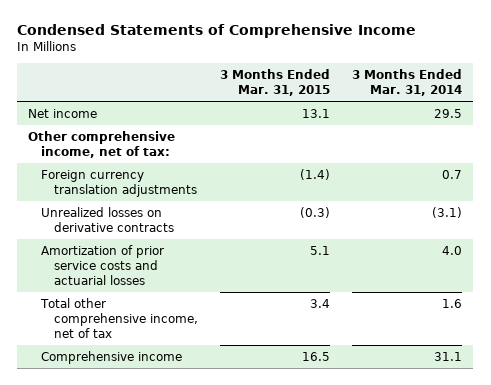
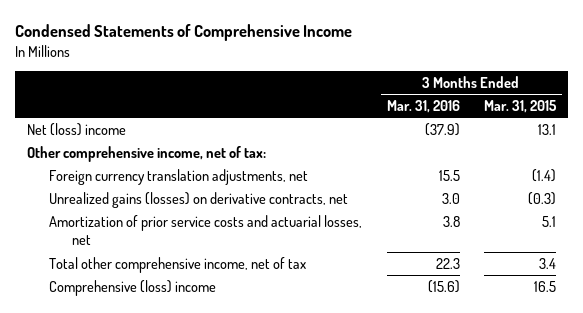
- | 3 Months Ended Mar. 31, 2015 | 3 Months Ended Mar. 31, 2014
+ | 3 Months Ended Mar. 31, 2016 | 3 Months Ended Mar. 31, 2015
- Net income | 13.1 | 29.5
+ Net (loss) income | (37.9) | 13.1
- Foreign currency translation adjustments | (1.4) | 0.7
- Unrealized losses on derivative contracts | (0.3) | (3.1)
- Amortization of prior service costs and actuarial losses | 5.1 | 4.0
+ Foreign currency translation adjustments, net | 15.5 | (1.4)
+ Unrealized gains (losses) on derivative contracts, net | 3.0 | (0.3)
+ Amortization of prior service costs and actuarial losses, net | 3.8 | 5.1
- Comprehensive income | 16.5 | 31.1
+ Comprehensive (loss) income | (15.6) | 16.5

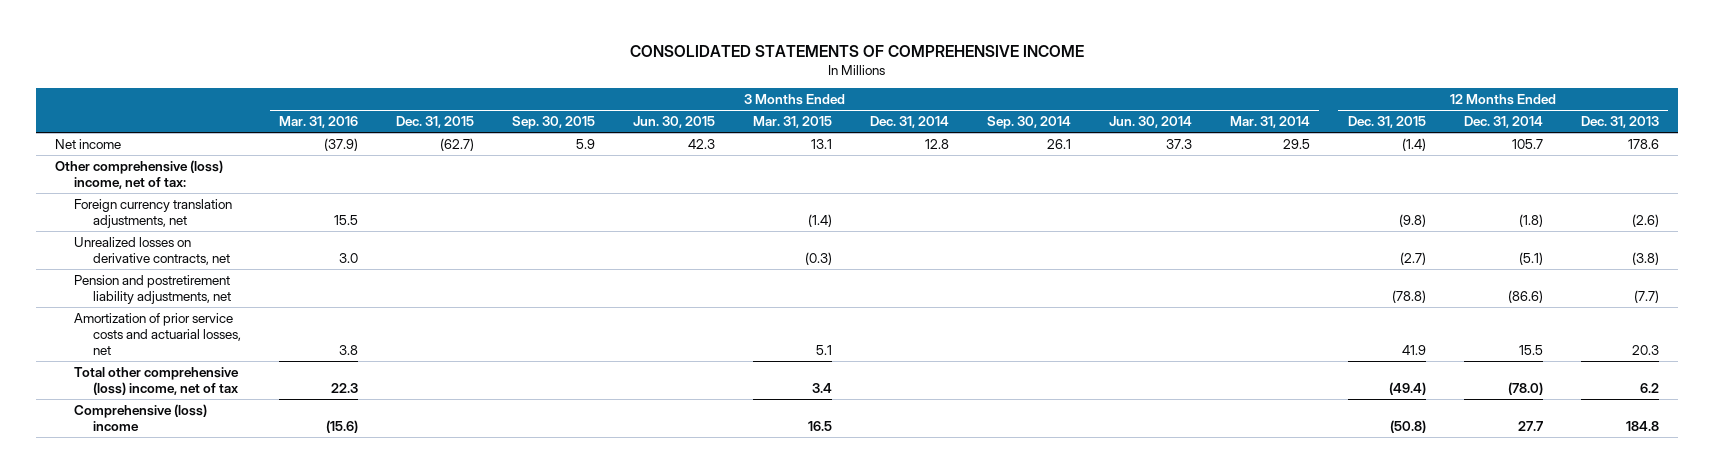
- Condensed Statements of Comprehensive Income
+ CONSOLIDATED STATEMENTS OF COMPREHENSIVE INCOME
- | 3 Months Ended Mar. 31, 2016 | 3 Months Ended Mar. 31, 2015
+ | 3 Months Ended Mar. 31, 2016 | 3 Months Ended Dec. 31, 2015 | 3 Months Ended Sep. 30, 2015 | 3 Months Ended Jun. 30, 2015 | 3 Months Ended Mar. 31, 2015 | 3 Months Ended Dec. 31, 2014 | 3 Months Ended Sep. 30, 2014 | 3 Months Ended Jun. 30, 2014 | 3 Months Ended Mar. 31, 2014 | 12 Months Ended Dec. 31, 2015 | 12 Months Ended Dec. 31, 2014 | 12 Months Ended Dec. 31, 2013
- Net (loss) income | (37.9) | 13.1
- Other comprehensive income, net of tax:
+ Net income | (37.9) | (62.7) | 5.9 | 42.3 | 13.1 | 12.8 | 26.1 | 37.3 | 29.5 | (1.4) | 105.7 | 178.6
+ Other comprehensive (loss) income, net of tax:
- Unrealized gains (losses) on derivative contracts, net | 3.0 | (0.3)
+ Unrealized losses on derivative contracts, net | 3.0 | | | | (0.3) | | | | | (2.7) | (5.1) | (3.8)
+ Pension and postretirement liability adjustments, net | | | | | | | | | | (78.8) | (86.6) | (7.7)
- Total other comprehensive income, net of tax | 22.3 | 3.4
+ Total other comprehensive (loss) income, net of tax | 22.3 | | | | 3.4 | | | | | (49.4) | (78.0) | 6.2

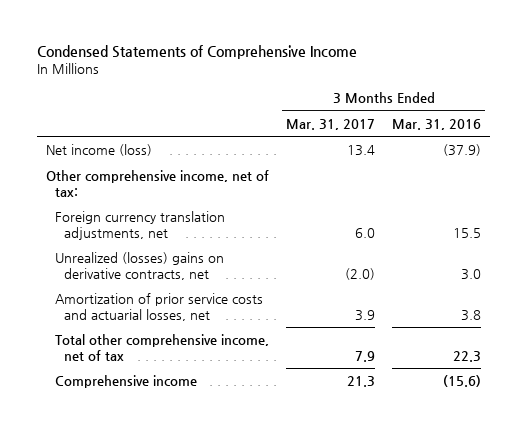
- CONSOLIDATED STATEMENTS OF COMPREHENSIVE INCOME
+ Condensed Statements of Comprehensive Income
- | 3 Months Ended Mar. 31, 2016 | 3 Months Ended Dec. 31, 2015 | 3 Months Ended Sep. 30, 2015 | 3 Months Ended Jun. 30, 2015 | 3 Months Ended Mar. 31, 2015 | 3 Months Ended Dec. 31, 2014 | 3 Months Ended Sep. 30, 2014 | 3 Months Ended Jun. 30, 2014 | 3 Months Ended Mar. 31, 2014 | 12 Months Ended Dec. 31, 2015 | 12 Months Ended Dec. 31, 2014 | 12 Months Ended Dec. 31, 2013
+ | 3 Months Ended Mar. 31, 2017 | 3 Months Ended Mar. 31, 2016
- Net income | (37.9) | (62.7) | 5.9 | 42.3 | 13.1 | 12.8 | 26.1 | 37.3 | 29.5 | (1.4) | 105.7 | 178.6
- Other comprehensive (loss) income, net of tax:
+ Net income (loss) | 13.4 | (37.9)
+ Other comprehensive income, net of tax:
- Unrealized losses on derivative contracts, net | 3.0 | | | | (0.3) | | | | | (2.7) | (5.1) | (3.8)
- Pension and postretirement liability adjustments, net | | | | | | | | | | (78.8) | (86.6) | (7.7)
+ Unrealized (losses) gains on derivative contracts, net | (2.0) | 3.0
- Total other comprehensive (loss) income, net of tax | 22.3 | | | | 3.4 | | | | | (49.4) | (78.0) | 6.2
- Comprehensive (loss) income | (15.6) | | | | 16.5 | | | | | (50.8) | 27.7 | 184.8
+ Total other comprehensive income, net of tax | 7.9 | 22.3
+ Comprehensive income | 21.3 | (15.6)

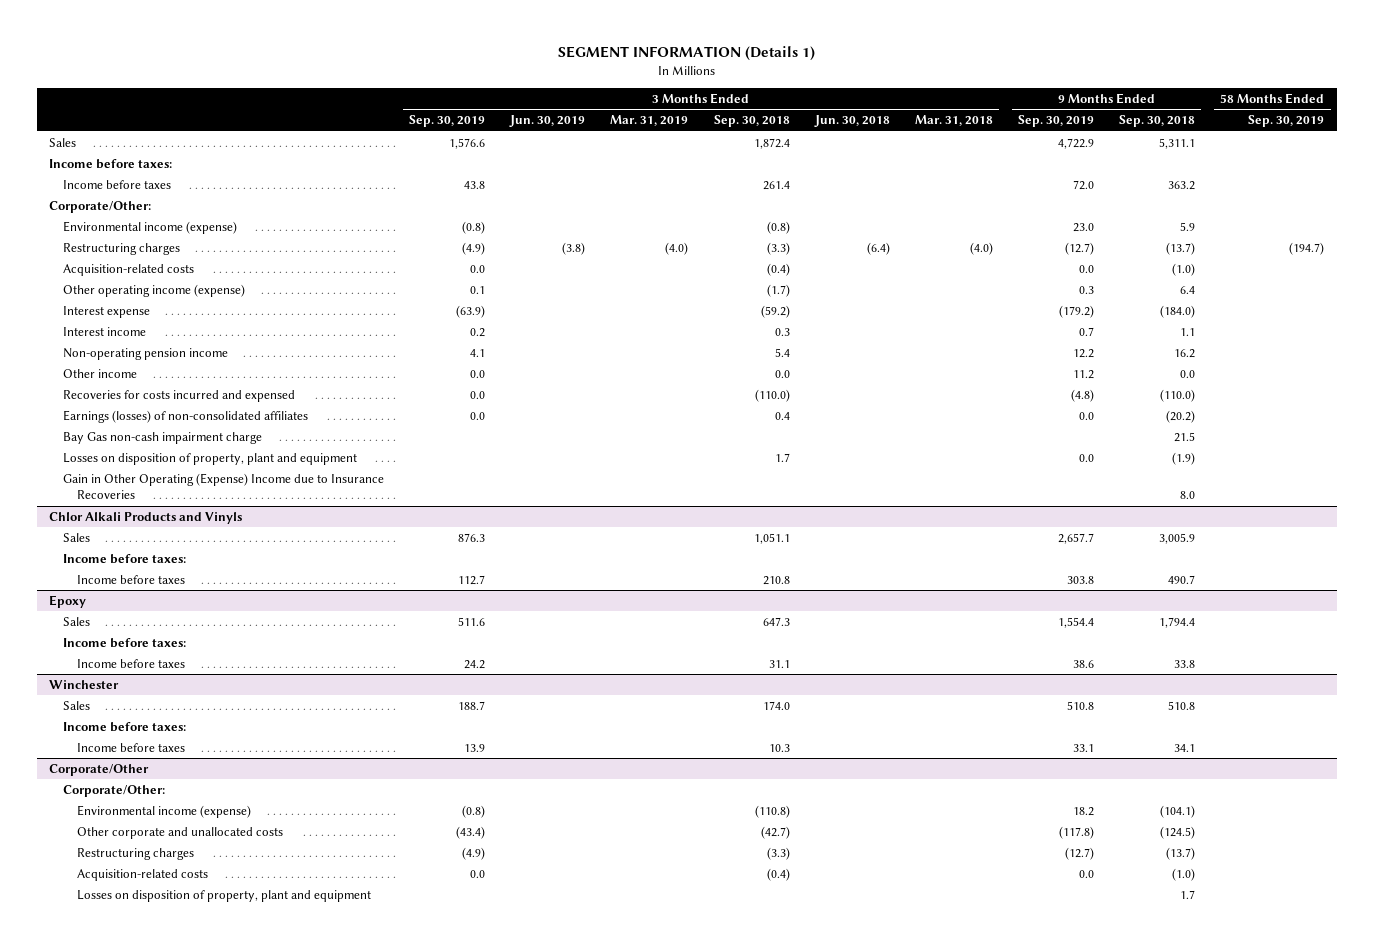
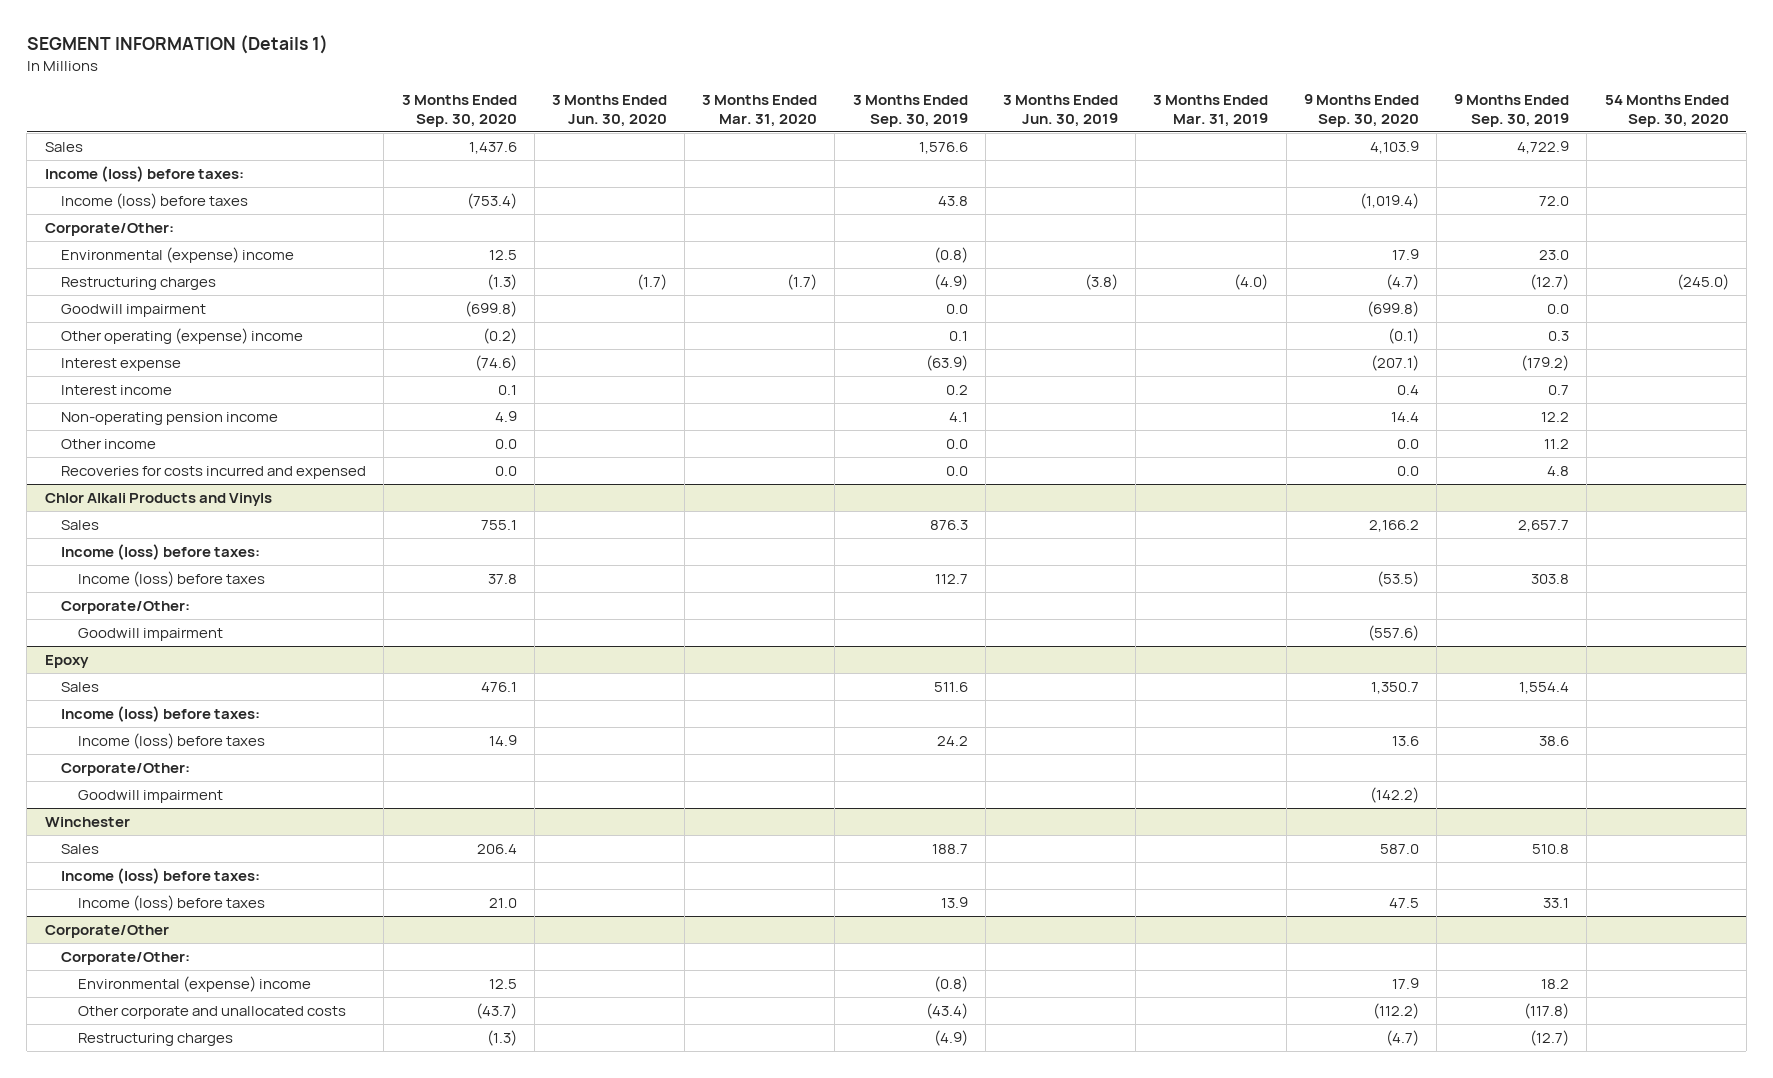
- | 3 Months Ended Sep. 30, 2019 | 3 Months Ended Jun. 30, 2019 | 3 Months Ended Mar. 31, 2019 | 3 Months Ended Sep. 30, 2018 | 3 Months Ended Jun. 30, 2018 | 3 Months Ended Mar. 31, 2018 | 9 Months Ended Sep. 30, 2019 | 9 Months Ended Sep. 30, 2018 | 58 Months Ended Sep. 30, 2019
+ | 3 Months Ended Sep. 30, 2020 | 3 Months Ended Jun. 30, 2020 | 3 Months Ended Mar. 31, 2020 | 3 Months Ended Sep. 30, 2019 | 3 Months Ended Jun. 30, 2019 | 3 Months Ended Mar. 31, 2019 | 9 Months Ended Sep. 30, 2020 | 9 Months Ended Sep. 30, 2019 | 54 Months Ended Sep. 30, 2020
- Income before taxes:
- Income before taxes | 43.8 | | | 261.4 | | | 72.0 | 363.2 |
+ Income (loss) before taxes:
+ Income (loss) before taxes | (753.4) | | | 43.8 | | | (1,019.4) | 72.0 |
- Environmental income (expense) | (0.8) | | | (0.8) | | | 23.0 | 5.9 |
+ Environmental (expense) income | 12.5 | | | (0.8) | | | 17.9 | 23.0 |
- Acquisition-related costs | 0.0 | | | (0.4) | | | 0.0 | (1.0) |
- Other operating income (expense) | 0.1 | | | (1.7) | | | 0.3 | 6.4 |
+ Goodwill impairment | (699.8) | | | 0.0 | | | (699.8) | 0.0 |
+ Other operating (expense) income | (0.2) | | | 0.1 | | | (0.1) | 0.3 |
- Recoveries for costs incurred and expensed | 0.0 | | | (110.0) | | | (4.8) | (110.0) |
- Earnings (losses) of non-consolidated affiliates | 0.0 | | | 0.4 | | | 0.0 | (20.2) |
- Bay Gas non-cash impairment charge | | | | | | | | 21.5 |
- Losses on disposition of property, plant and equipment | | | | 1.7 | | | 0.0 | (1.9) |
- Gain in Other Operating (Expense) Income due to Insurance Recoveries | | | | | | | | 8.0 |
+ Recoveries for costs incurred and expensed | 0.0 | | | 0.0 | | | 0.0 | 4.8 |
@ Chlor Alkali Products and Vinyls
- Income before taxes:
- Income before taxes | 112.7 | | | 210.8 | | | 303.8 | 490.7 |
+ Income (loss) before taxes:
+ Income (loss) before taxes | 37.8 | | | 112.7 | | | (53.5) | 303.8 |
+ Corporate/Other:
+ Goodwill impairment | | | | | | | (557.6) | |
@ Epoxy
- Income before taxes:
- Income before taxes | 24.2 | | | 31.1 | | | 38.6 | 33.8 |
+ Income (loss) before taxes:
+ Income (loss) before taxes | 14.9 | | | 24.2 | | | 13.6 | 38.6 |
+ Corporate/Other:
+ Goodwill impairment | | | | | | | (142.2) | |
@ Winchester
- Income before taxes:
- Income before taxes | 13.9 | | | 10.3 | | | 33.1 | 34.1 |
+ Income (loss) before taxes:
+ Income (loss) before taxes | 21.0 | | | 13.9 | | | 47.5 | 33.1 |
@ Corporate/Other
- Environmental income (expense) | (0.8) | | | (110.8) | | | 18.2 | (104.1) |
+ Environmental (expense) income | 12.5 | | | (0.8) | | | 17.9 | 18.2 |
- Acquisition-related costs | 0.0 | | | (0.4) | | | 0.0 | (1.0) |
- Losses on disposition of property, plant and equipment | | | | | | | | 1.7 |

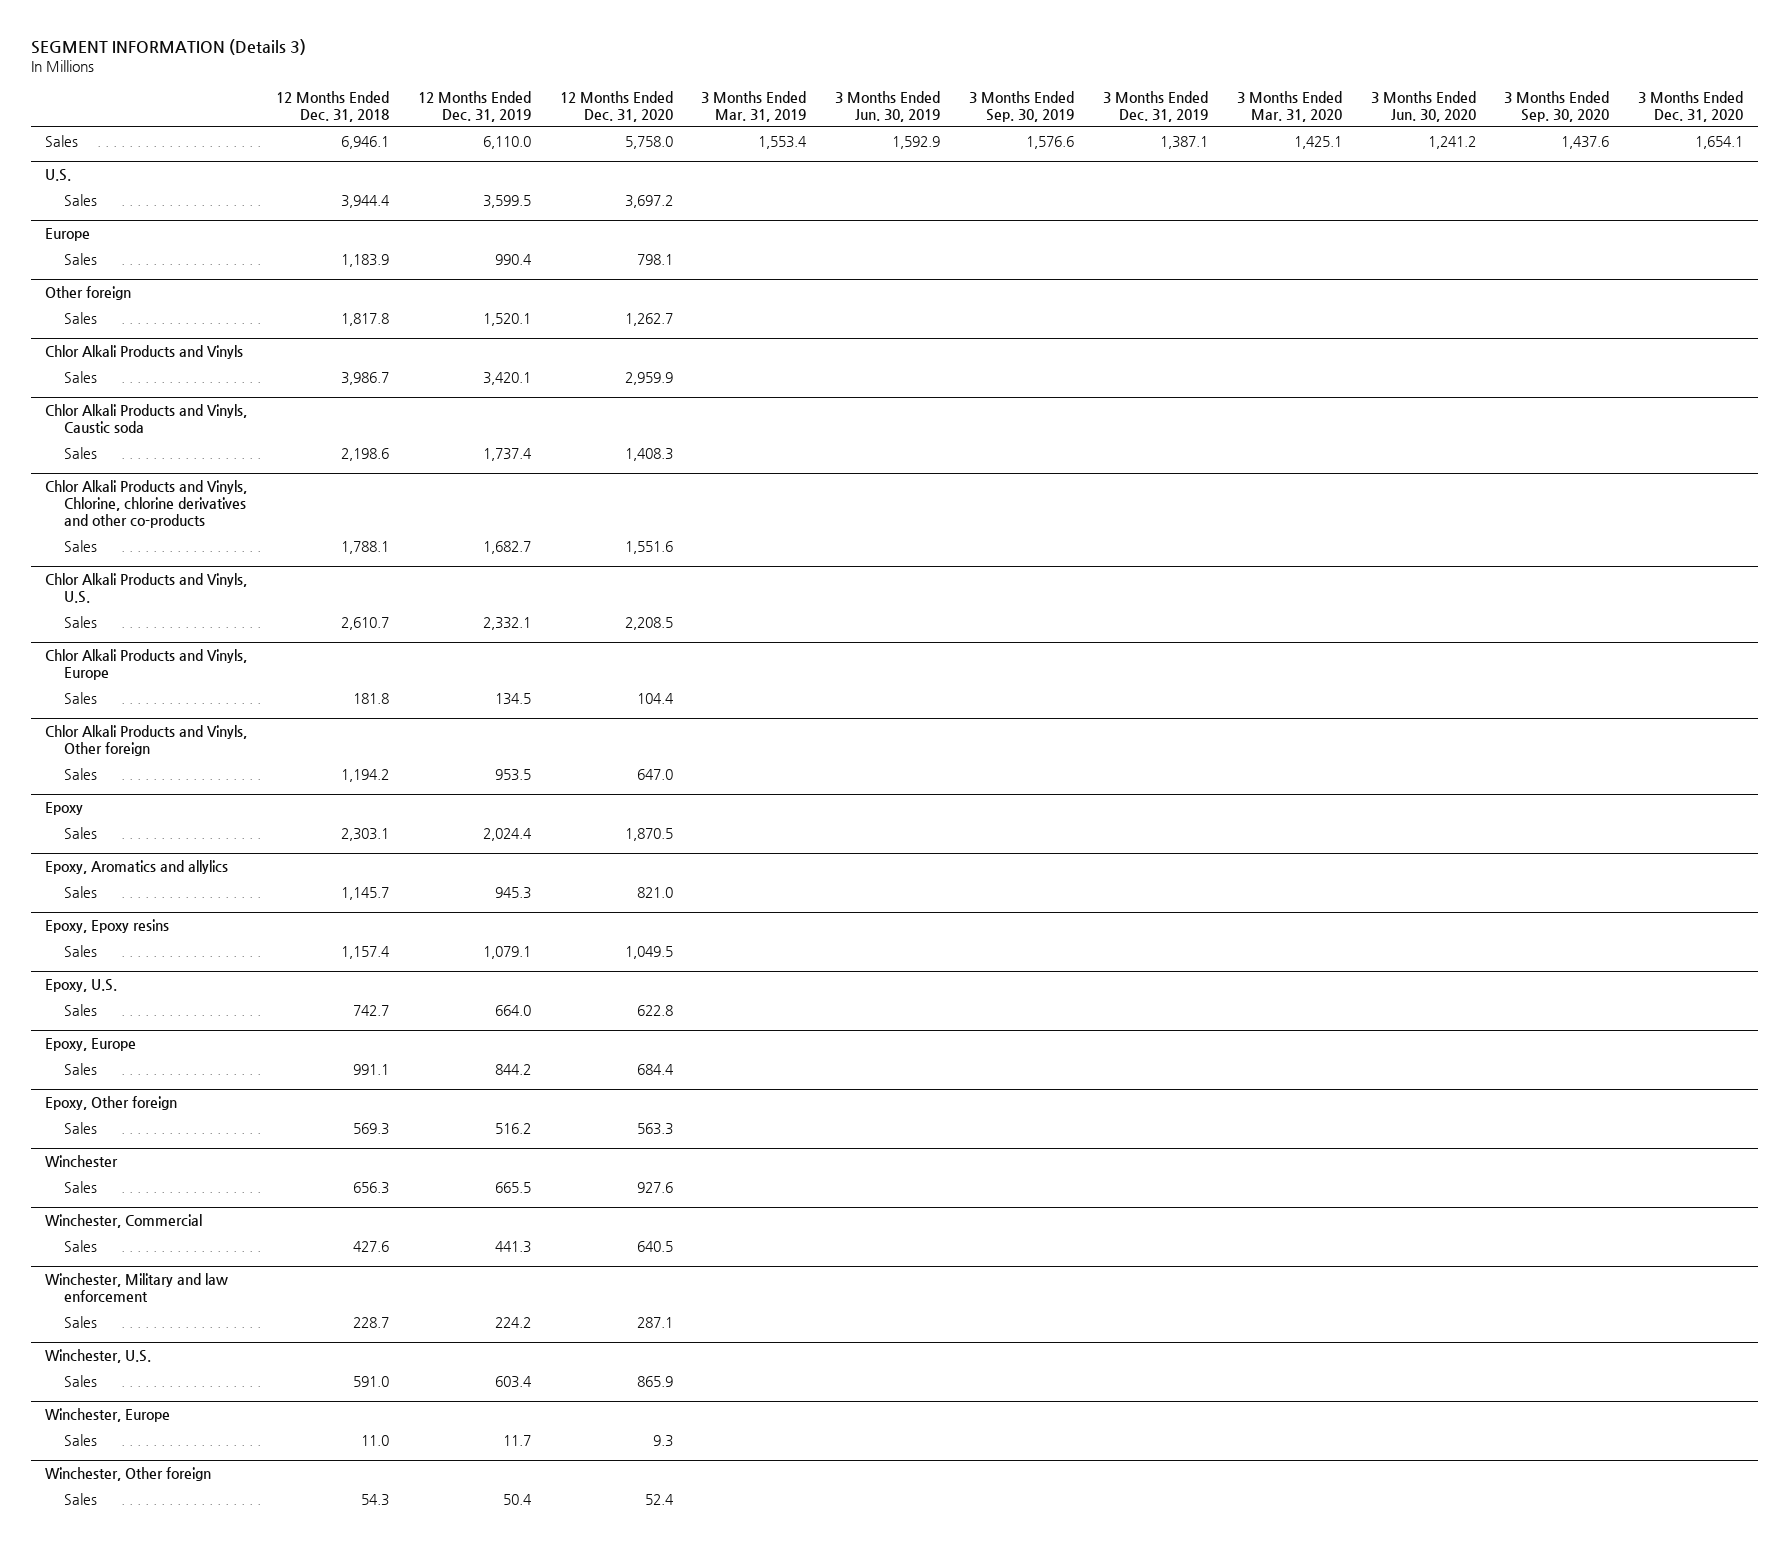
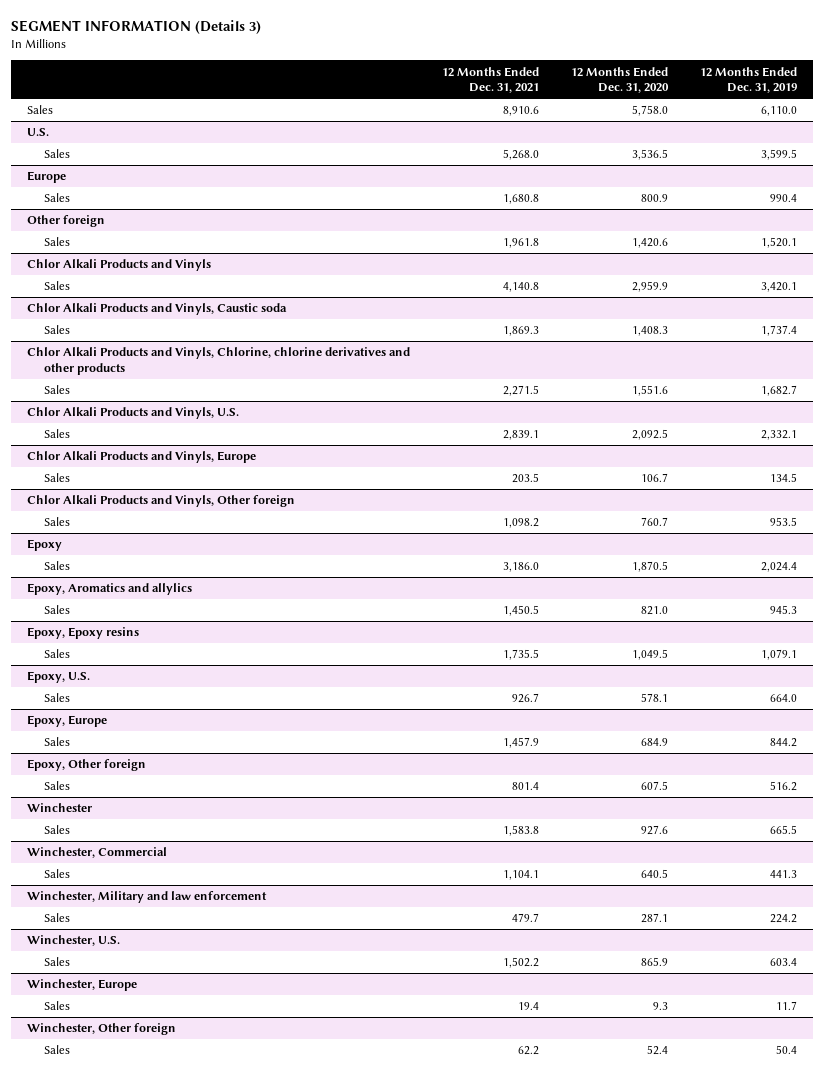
- | 12 Months Ended Dec. 31, 2018 | 12 Months Ended Dec. 31, 2019 | 12 Months Ended Dec. 31, 2020 | 3 Months Ended Mar. 31, 2019 | 3 Months Ended Jun. 30, 2019 | 3 Months Ended Sep. 30, 2019 | 3 Months Ended Dec. 31, 2019 | 3 Months Ended Mar. 31, 2020 | 3 Months Ended Jun. 30, 2020 | 3 Months Ended Sep. 30, 2020 | 3 Months Ended Dec. 31, 2020
+ | 12 Months Ended Dec. 31, 2021 | 12 Months Ended Dec. 31, 2020 | 12 Months Ended Dec. 31, 2019
@ U.S.
- Sales | 3,944.4 | 3,599.5 | 3,697.2 | | | | | | | |
+ Sales | 5,268.0 | 3,536.5 | 3,599.5
@ Europe
- Sales | 1,183.9 | 990.4 | 798.1 | | | | | | | |
+ Sales | 1,680.8 | 800.9 | 990.4
@ Other foreign
- Sales | 1,817.8 | 1,520.1 | 1,262.7 | | | | | | | |
+ Sales | 1,961.8 | 1,420.6 | 1,520.1
- Chlor Alkali Products and Vinyls, Chlorine, chlorine derivatives and other co-products
+ Chlor Alkali Products and Vinyls, Chlorine, chlorine derivatives and other products
@ Chlor Alkali Products and Vinyls, U.S.
- Sales | 2,610.7 | 2,332.1 | 2,208.5 | | | | | | | |
+ Sales | 2,839.1 | 2,092.5 | 2,332.1
@ Chlor Alkali Products and Vinyls, Europe
- Sales | 181.8 | 134.5 | 104.4 | | | | | | | |
+ Sales | 203.5 | 106.7 | 134.5
@ Chlor Alkali Products and Vinyls, Other foreign
- Sales | 1,194.2 | 953.5 | 647.0 | | | | | | | |
+ Sales | 1,098.2 | 760.7 | 953.5
@ Epoxy, U.S.
- Sales | 742.7 | 664.0 | 622.8 | | | | | | | |
+ Sales | 926.7 | 578.1 | 664.0
@ Epoxy, Europe
- Sales | 991.1 | 844.2 | 684.4 | | | | | | | |
+ Sales | 1,457.9 | 684.9 | 844.2
@ Epoxy, Other foreign
- Sales | 569.3 | 516.2 | 563.3 | | | | | | | |
+ Sales | 801.4 | 607.5 | 516.2

